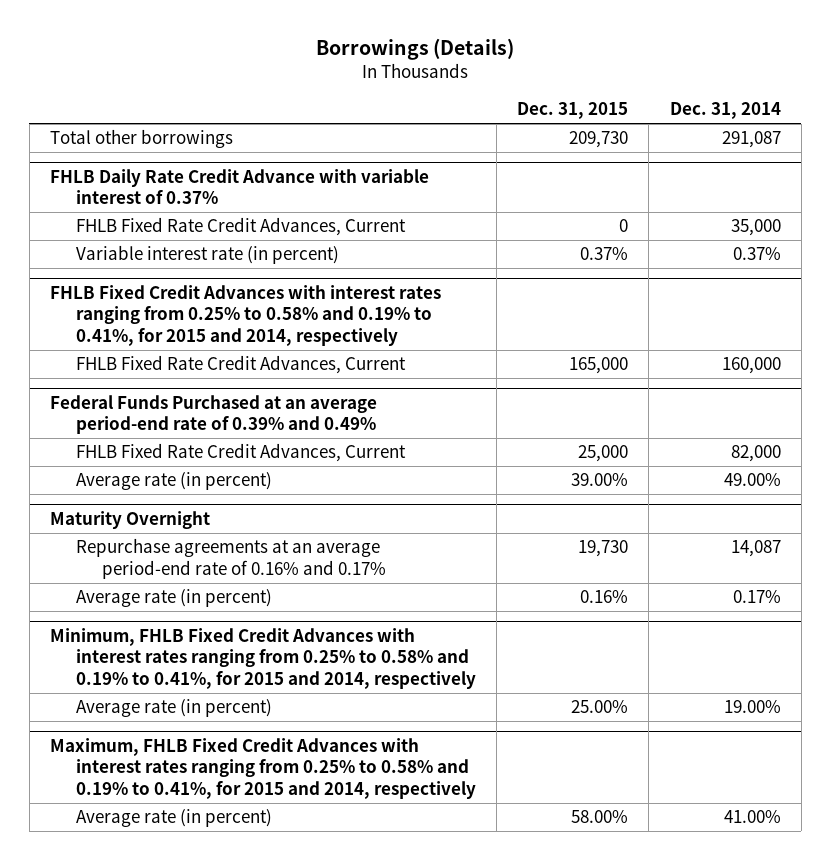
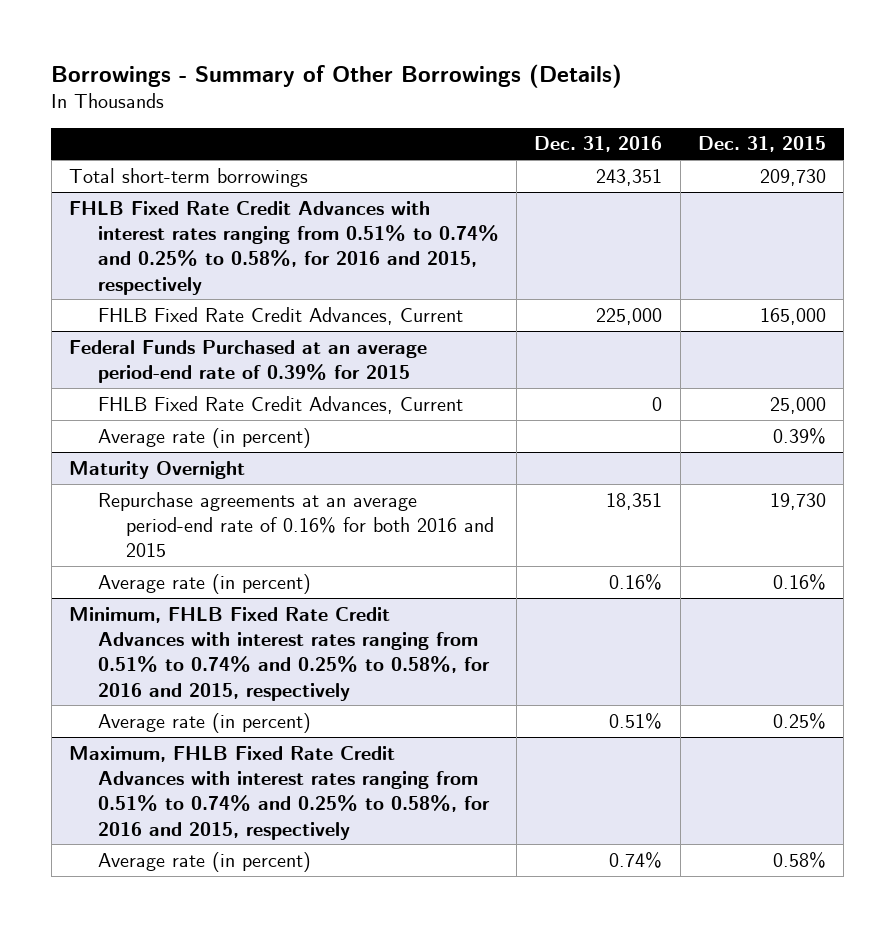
- Borrowings (Details)
+ Borrowings - Summary of Other Borrowings (Details)
- | Dec. 31, 2015 | Dec. 31, 2014
+ | Dec. 31, 2016 | Dec. 31, 2015
- Total other borrowings | 209,730 | 291,087
- FHLB Daily Rate Credit Advance with variable interest of 0.37%
- FHLB Fixed Rate Credit Advances, Current | 0 | 35,000
- Variable interest rate (in percent) | 0.37% | 0.37%
- FHLB Fixed Credit Advances with interest rates ranging from 0.25% to 0.58% and 0.19% to 0.41%, for 2015 and 2014, respectively
+ Total short-term borrowings | 243,351 | 209,730
+ FHLB Fixed Rate Credit Advances with interest rates ranging from 0.51% to 0.74% and 0.25% to 0.58%, for 2016 and 2015, respectively
- Federal Funds Purchased at an average period-end rate of 0.39% and 0.49%
+ Federal Funds Purchased at an average period-end rate of 0.39% for 2015
- Average rate (in percent) | 39.00% | 49.00%
+ Average rate (in percent) | | 0.39%
@ Maturity Overnight
- Repurchase agreements at an average period-end rate of 0.16% and 0.17% | 19,730 | 14,087
+ Repurchase agreements at an average period-end rate of 0.16% for both 2016 and 2015 | 18,351 | 19,730
- Minimum, FHLB Fixed Credit Advances with interest rates ranging from 0.25% to 0.58% and 0.19% to 0.41%, for 2015 and 2014, respectively
- Average rate (in percent) | 25.00% | 19.00%
- Maximum, FHLB Fixed Credit Advances with interest rates ranging from 0.25% to 0.58% and 0.19% to 0.41%, for 2015 and 2014, respectively
- Average rate (in percent) | 58.00% | 41.00%
+ Minimum, FHLB Fixed Rate Credit Advances with interest rates ranging from 0.51% to 0.74% and 0.25% to 0.58%, for 2016 and 2015, respectively
+ Average rate (in percent) | 0.51% | 0.25%
+ Maximum, FHLB Fixed Rate Credit Advances with interest rates ranging from 0.51% to 0.74% and 0.25% to 0.58%, for 2016 and 2015, respectively
+ Average rate (in percent) | 0.74% | 0.58%

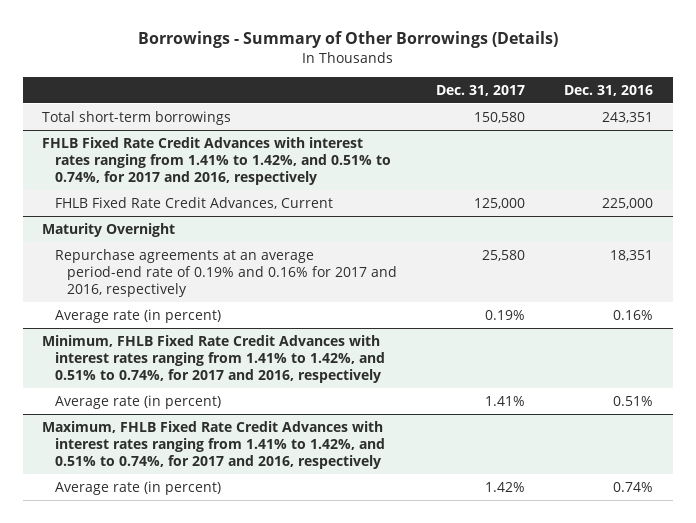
- | Dec. 31, 2016 | Dec. 31, 2015
+ | Dec. 31, 2017 | Dec. 31, 2016
- FHLB Fixed Rate Credit Advances with interest rates ranging from 0.51% to 0.74% and 0.25% to 0.58%, for 2016 and 2015, respectively
+ FHLB Fixed Rate Credit Advances with interest rates ranging from 1.41% to 1.42%, and 0.51% to 0.74%, for 2017 and 2016, respectively
- Federal Funds Purchased at an average period-end rate of 0.39% for 2015
- FHLB Fixed Rate Credit Advances, Current | 0 | 25,000
- Average rate (in percent) | | 0.39%
@ Maturity Overnight
- Repurchase agreements at an average period-end rate of 0.16% for both 2016 and 2015 | 18,351 | 19,730
+ Repurchase agreements at an average period-end rate of 0.19% and 0.16% for 2017 and 2016, respectively | 25,580 | 18,351
- Minimum, FHLB Fixed Rate Credit Advances with interest rates ranging from 0.51% to 0.74% and 0.25% to 0.58%, for 2016 and 2015, respectively
+ Minimum, FHLB Fixed Rate Credit Advances with interest rates ranging from 1.41% to 1.42%, and 0.51% to 0.74%, for 2017 and 2016, respectively
- Maximum, FHLB Fixed Rate Credit Advances with interest rates ranging from 0.51% to 0.74% and 0.25% to 0.58%, for 2016 and 2015, respectively
+ Maximum, FHLB Fixed Rate Credit Advances with interest rates ranging from 1.41% to 1.42%, and 0.51% to 0.74%, for 2017 and 2016, respectively

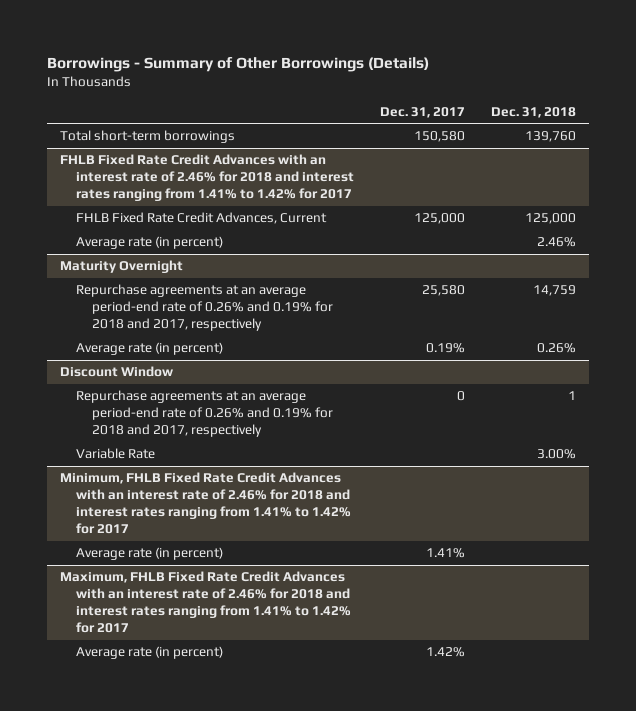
- | Dec. 31, 2017 | Dec. 31, 2016
+ | Dec. 31, 2017 | Dec. 31, 2018
- FHLB Fixed Rate Credit Advances with interest rates ranging from 1.41% to 1.42%, and 0.51% to 0.74%, for 2017 and 2016, respectively
+ FHLB Fixed Rate Credit Advances with an interest rate of 2.46% for 2018 and interest rates ranging from 1.41% to 1.42% for 2017
+ Average rate (in percent) | | 2.46%
@ Maturity Overnight
- Repurchase agreements at an average period-end rate of 0.19% and 0.16% for 2017 and 2016, respectively | 25,580 | 18,351
+ Repurchase agreements at an average period-end rate of 0.26% and 0.19% for 2018 and 2017, respectively | 25,580 | 14,759
- Minimum, FHLB Fixed Rate Credit Advances with interest rates ranging from 1.41% to 1.42%, and 0.51% to 0.74%, for 2017 and 2016, respectively
+ Discount Window
+ Repurchase agreements at an average period-end rate of 0.26% and 0.19% for 2018 and 2017, respectively | 0 | 1
+ Variable Rate | | 3.00%
+ Minimum, FHLB Fixed Rate Credit Advances with an interest rate of 2.46% for 2018 and interest rates ranging from 1.41% to 1.42% for 2017
- Maximum, FHLB Fixed Rate Credit Advances with interest rates ranging from 1.41% to 1.42%, and 0.51% to 0.74%, for 2017 and 2016, respectively
+ Maximum, FHLB Fixed Rate Credit Advances with an interest rate of 2.46% for 2018 and interest rates ranging from 1.41% to 1.42% for 2017

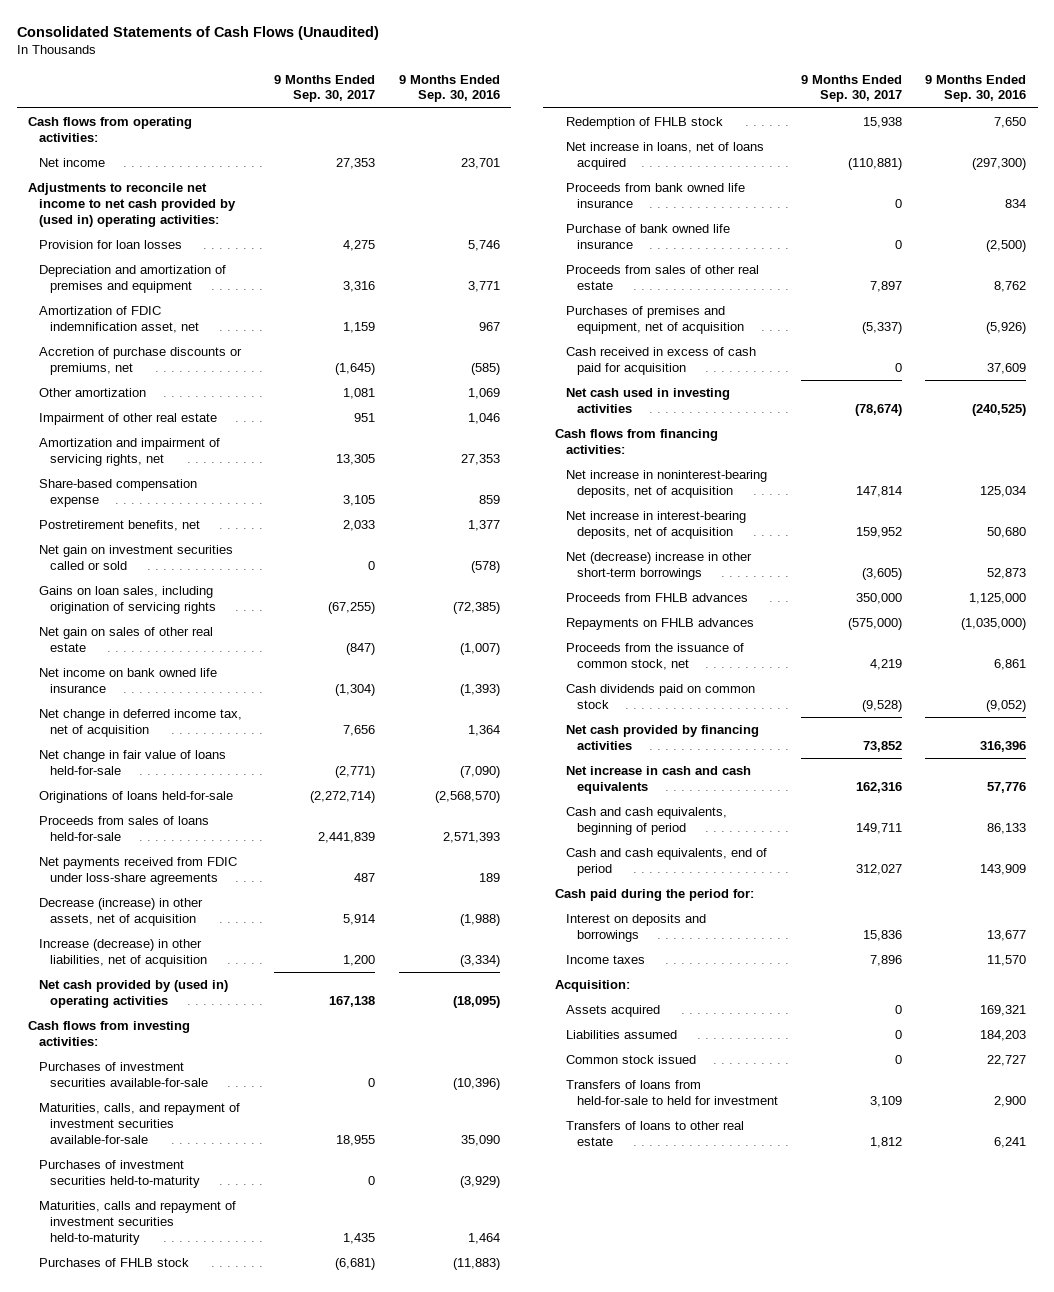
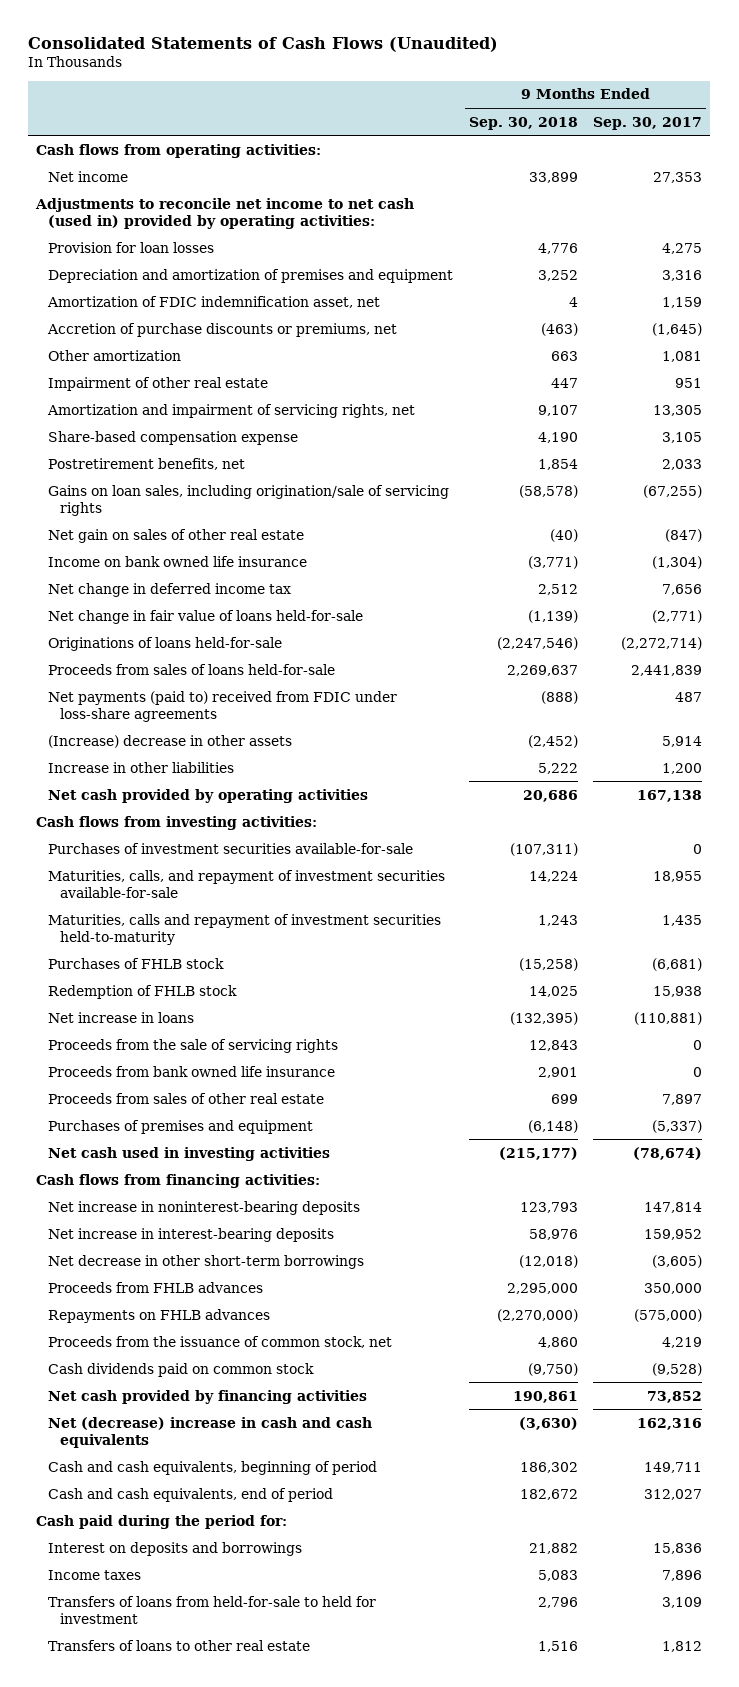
- | 9 Months Ended Sep. 30, 2017 | 9 Months Ended Sep. 30, 2016
+ | 9 Months Ended Sep. 30, 2018 | 9 Months Ended Sep. 30, 2017
- Adjustments to reconcile net income to net cash provided by (used in) operating activities:
+ Adjustments to reconcile net income to net cash (used in) provided by operating activities:
- Net gain on investment securities called or sold | 0 | (578)
- Gains on loan sales, including origination of servicing rights | (67,255) | (72,385)
+ Gains on loan sales, including origination/sale of servicing rights | (58,578) | (67,255)
- Net income on bank owned life insurance | (1,304) | (1,393)
- Net change in deferred income tax, net of acquisition | 7,656 | 1,364
+ Income on bank owned life insurance | (3,771) | (1,304)
+ Net change in deferred income tax | 2,512 | 7,656
- Net payments received from FDIC under loss-share agreements | 487 | 189
- Decrease (increase) in other assets, net of acquisition | 5,914 | (1,988)
- Increase (decrease) in other liabilities, net of acquisition | 1,200 | (3,334)
- Net cash provided by (used in) operating activities | 167,138 | (18,095)
+ Net payments (paid to) received from FDIC under loss-share agreements | (888) | 487
+ (Increase) decrease in other assets | (2,452) | 5,914
+ Increase in other liabilities | 5,222 | 1,200
+ Net cash provided by operating activities | 20,686 | 167,138
- Purchases of investment securities held-to-maturity | 0 | (3,929)
- Net increase in loans, net of loans acquired | (110,881) | (297,300)
+ Net increase in loans | (132,395) | (110,881)
+ Proceeds from the sale of servicing rights | 12,843 | 0
- Purchase of bank owned life insurance | 0 | (2,500)
- Purchases of premises and equipment, net of acquisition | (5,337) | (5,926)
- Cash received in excess of cash paid for acquisition | 0 | 37,609
+ Purchases of premises and equipment | (6,148) | (5,337)
- Net increase in noninterest-bearing deposits, net of acquisition | 147,814 | 125,034
- Net increase in interest-bearing deposits, net of acquisition | 159,952 | 50,680
- Net (decrease) increase in other short-term borrowings | (3,605) | 52,873
+ Net increase in noninterest-bearing deposits | 123,793 | 147,814
+ Net increase in interest-bearing deposits | 58,976 | 159,952
+ Net decrease in other short-term borrowings | (12,018) | (3,605)
- Net increase in cash and cash equivalents | 162,316 | 57,776
+ Net (decrease) increase in cash and cash equivalents | (3,630) | 162,316
- Acquisition:
- Assets acquired | 0 | 169,321
- Liabilities assumed | 0 | 184,203
- Common stock issued | 0 | 22,727

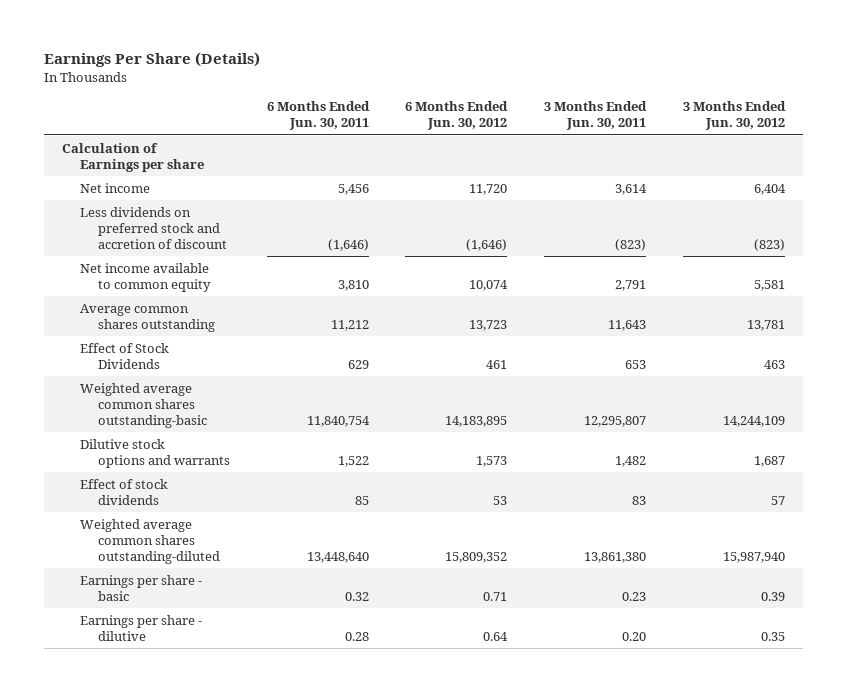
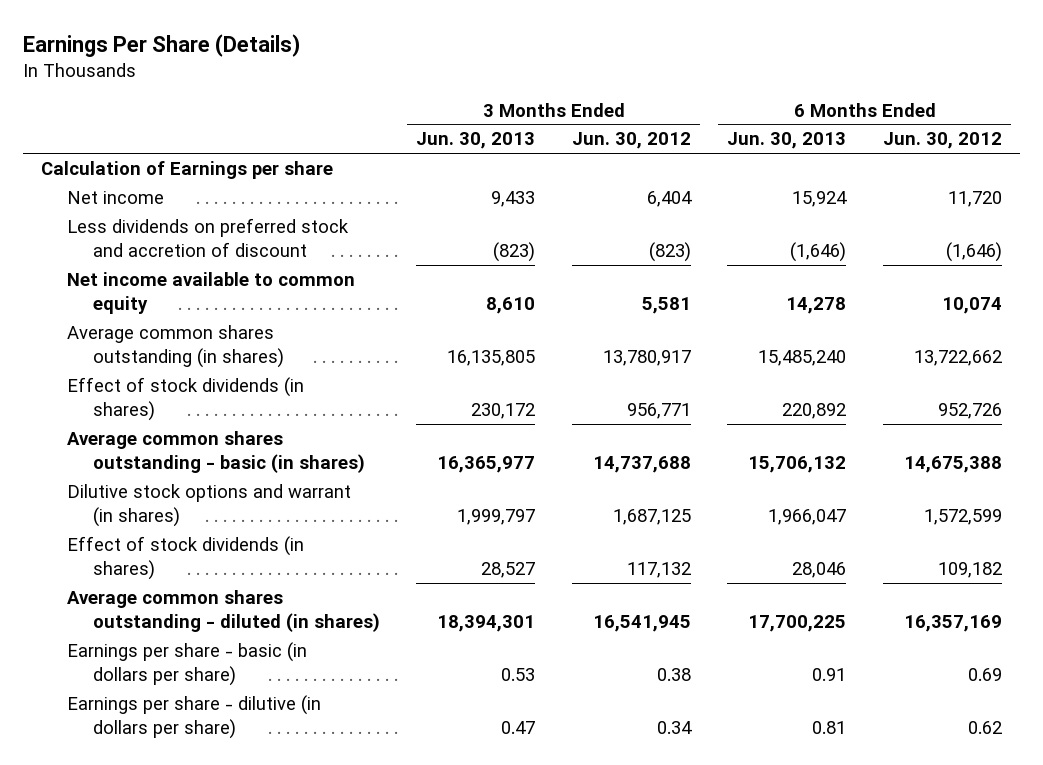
- | 6 Months Ended Jun. 30, 2011 | 6 Months Ended Jun. 30, 2012 | 3 Months Ended Jun. 30, 2011 | 3 Months Ended Jun. 30, 2012
+ | 3 Months Ended Jun. 30, 2013 | 3 Months Ended Jun. 30, 2012 | 6 Months Ended Jun. 30, 2013 | 6 Months Ended Jun. 30, 2012
- Average common shares outstanding | 11,212 | 13,723 | 11,643 | 13,781
- Effect of Stock Dividends | 629 | 461 | 653 | 463
- Weighted average common shares outstanding-basic | 11,840,754 | 14,183,895 | 12,295,807 | 14,244,109
- Dilutive stock options and warrants | 1,522 | 1,573 | 1,482 | 1,687
- Effect of stock dividends | 85 | 53 | 83 | 57
- Weighted average common shares outstanding-diluted | 13,448,640 | 15,809,352 | 13,861,380 | 15,987,940
- Earnings per share - basic | 0.32 | 0.71 | 0.23 | 0.39
- Earnings per share - dilutive | 0.28 | 0.64 | 0.20 | 0.35
+ Average common shares outstanding (in shares) | 16,135,805 | 13,780,917 | 15,485,240 | 13,722,662
+ Effect of stock dividends (in shares) | 230,172 | 956,771 | 220,892 | 952,726
+ Average common shares outstanding - basic (in shares) | 16,365,977 | 14,737,688 | 15,706,132 | 14,675,388
+ Dilutive stock options and warrant (in shares) | 1,999,797 | 1,687,125 | 1,966,047 | 1,572,599
+ Effect of stock dividends (in shares) | 28,527 | 117,132 | 28,046 | 109,182
+ Average common shares outstanding - diluted (in shares) | 18,394,301 | 16,541,945 | 17,700,225 | 16,357,169
+ Earnings per share - basic (in dollars per share) | 0.53 | 0.38 | 0.91 | 0.69
+ Earnings per share - dilutive (in dollars per share) | 0.47 | 0.34 | 0.81 | 0.62

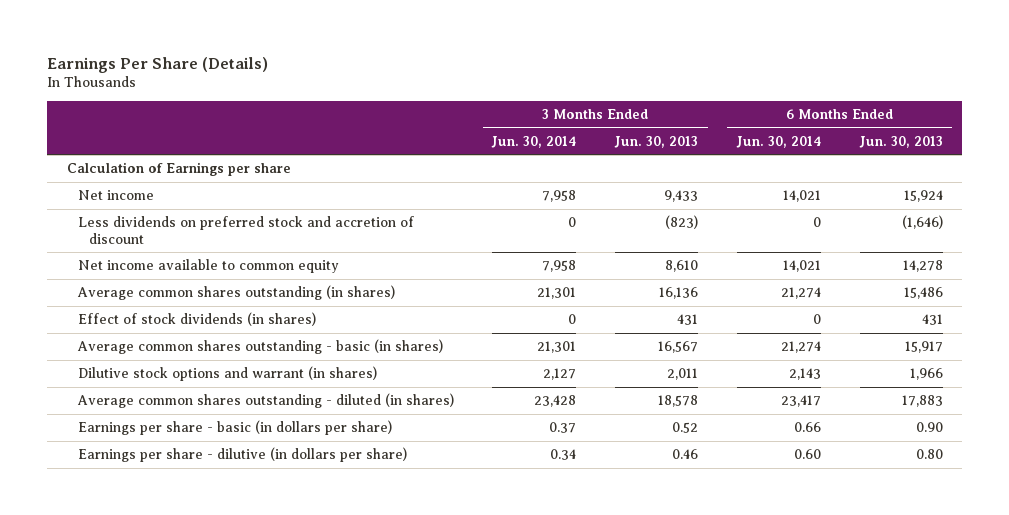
- | 3 Months Ended Jun. 30, 2013 | 3 Months Ended Jun. 30, 2012 | 6 Months Ended Jun. 30, 2013 | 6 Months Ended Jun. 30, 2012
+ | 3 Months Ended Jun. 30, 2014 | 3 Months Ended Jun. 30, 2013 | 6 Months Ended Jun. 30, 2014 | 6 Months Ended Jun. 30, 2013
- Average common shares outstanding (in shares) | 16,135,805 | 13,780,917 | 15,485,240 | 13,722,662
- Effect of stock dividends (in shares) | 230,172 | 956,771 | 220,892 | 952,726
- Average common shares outstanding - basic (in shares) | 16,365,977 | 14,737,688 | 15,706,132 | 14,675,388
- Dilutive stock options and warrant (in shares) | 1,999,797 | 1,687,125 | 1,966,047 | 1,572,599
- Effect of stock dividends (in shares) | 28,527 | 117,132 | 28,046 | 109,182
- Average common shares outstanding - diluted (in shares) | 18,394,301 | 16,541,945 | 17,700,225 | 16,357,169
- Earnings per share - basic (in dollars per share) | 0.53 | 0.38 | 0.91 | 0.69
- Earnings per share - dilutive (in dollars per share) | 0.47 | 0.34 | 0.81 | 0.62
+ Average common shares outstanding (in shares) | 21,301 | 16,136 | 21,274 | 15,486
+ Effect of stock dividends (in shares) | 0 | 431 | 0 | 431
+ Average common shares outstanding - basic (in shares) | 21,301 | 16,567 | 21,274 | 15,917
+ Dilutive stock options and warrant (in shares) | 2,127 | 2,011 | 2,143 | 1,966
+ Average common shares outstanding - diluted (in shares) | 23,428 | 18,578 | 23,417 | 17,883
+ Earnings per share - basic (in dollars per share) | 0.37 | 0.52 | 0.66 | 0.90
+ Earnings per share - dilutive (in dollars per share) | 0.34 | 0.46 | 0.60 | 0.80

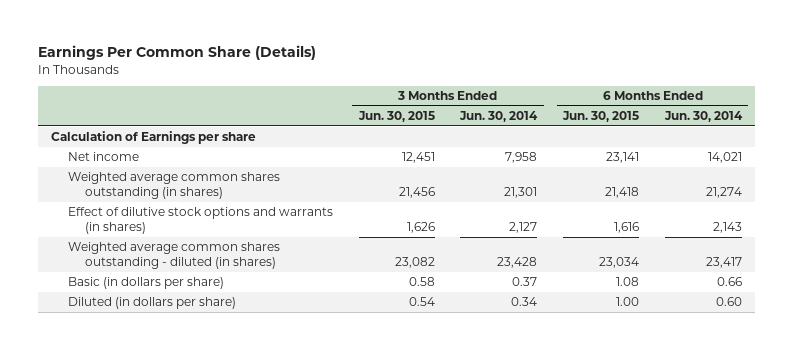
- Earnings Per Share (Details)
+ Earnings Per Common Share (Details)
- | 3 Months Ended Jun. 30, 2014 | 3 Months Ended Jun. 30, 2013 | 6 Months Ended Jun. 30, 2014 | 6 Months Ended Jun. 30, 2013
+ | 3 Months Ended Jun. 30, 2015 | 3 Months Ended Jun. 30, 2014 | 6 Months Ended Jun. 30, 2015 | 6 Months Ended Jun. 30, 2014
- Less dividends on preferred stock and accretion of discount | 0 | (823) | 0 | (1,646)
- Net income available to common equity | 7,958 | 8,610 | 14,021 | 14,278
- Average common shares outstanding (in shares) | 21,301 | 16,136 | 21,274 | 15,486
- Effect of stock dividends (in shares) | 0 | 431 | 0 | 431
- Average common shares outstanding - basic (in shares) | 21,301 | 16,567 | 21,274 | 15,917
- Dilutive stock options and warrant (in shares) | 2,127 | 2,011 | 2,143 | 1,966
- Average common shares outstanding - diluted (in shares) | 23,428 | 18,578 | 23,417 | 17,883
- Earnings per share - basic (in dollars per share) | 0.37 | 0.52 | 0.66 | 0.90
- Earnings per share - dilutive (in dollars per share) | 0.34 | 0.46 | 0.60 | 0.80
+ Weighted average common shares outstanding (in shares) | 21,456 | 21,301 | 21,418 | 21,274
+ Effect of dilutive stock options and warrants (in shares) | 1,626 | 2,127 | 1,616 | 2,143
+ Weighted average common shares outstanding - diluted (in shares) | 23,082 | 23,428 | 23,034 | 23,417
+ Basic (in dollars per share) | 0.58 | 0.37 | 1.08 | 0.66
+ Diluted (in dollars per share) | 0.54 | 0.34 | 1.00 | 0.60

